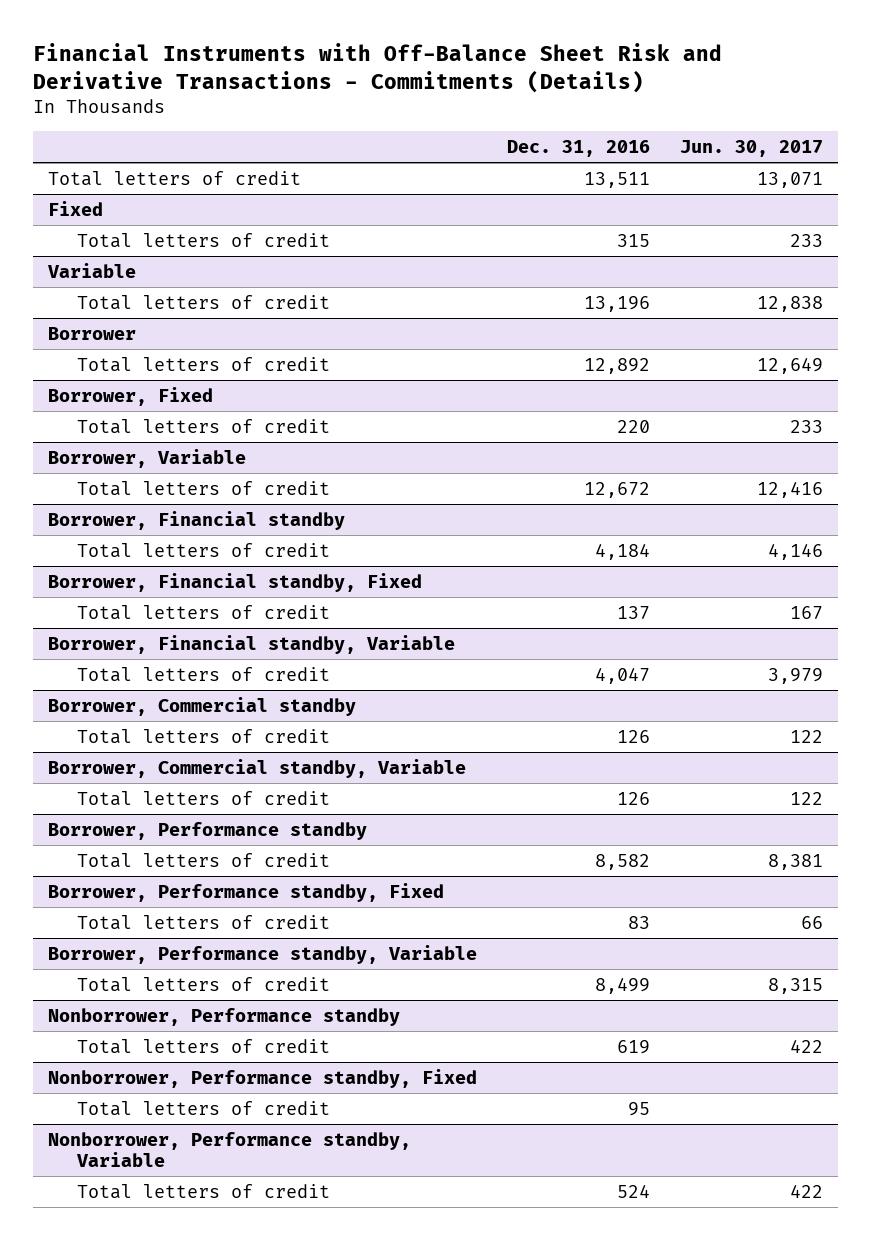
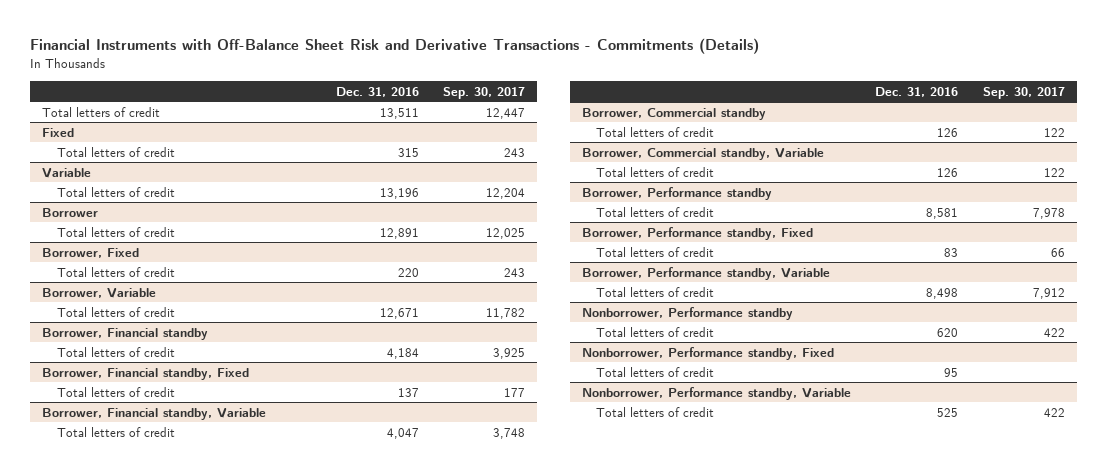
- | Dec. 31, 2016 | Jun. 30, 2017
+ | Dec. 31, 2016 | Sep. 30, 2017
@ Borrower
- Total letters of credit | 12,892 | 12,649
+ Total letters of credit | 12,891 | 12,025
@ Borrower, Variable
- Total letters of credit | 12,672 | 12,416
+ Total letters of credit | 12,671 | 11,782
@ Borrower, Performance standby
- Total letters of credit | 8,582 | 8,381
+ Total letters of credit | 8,581 | 7,978
@ Borrower, Performance standby, Variable
- Total letters of credit | 8,499 | 8,315
+ Total letters of credit | 8,498 | 7,912
@ Nonborrower, Performance standby
- Total letters of credit | 619 | 422
+ Total letters of credit | 620 | 422
@ Nonborrower, Performance standby, Variable
- Total letters of credit | 524 | 422
+ Total letters of credit | 525 | 422

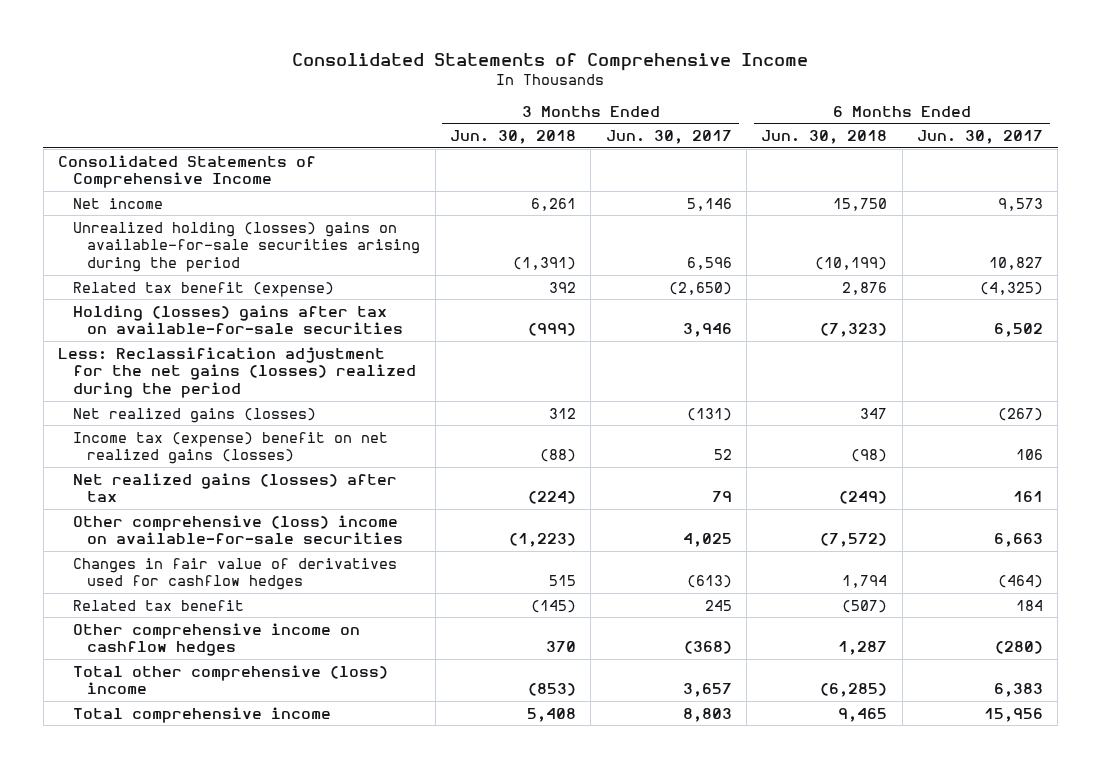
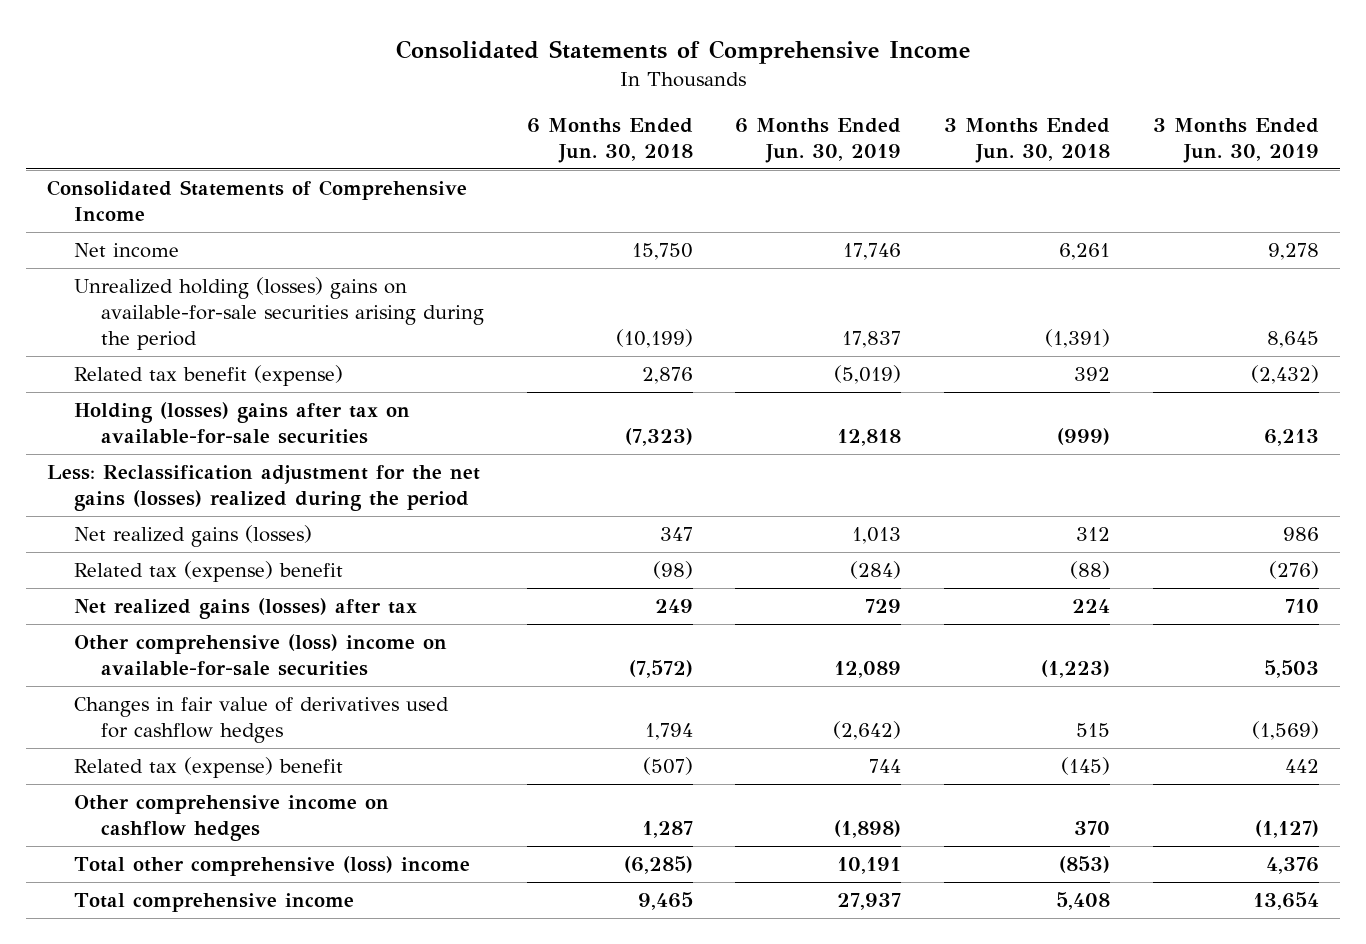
- | 3 Months Ended Jun. 30, 2018 | 3 Months Ended Jun. 30, 2017 | 6 Months Ended Jun. 30, 2018 | 6 Months Ended Jun. 30, 2017
+ | 6 Months Ended Jun. 30, 2018 | 6 Months Ended Jun. 30, 2019 | 3 Months Ended Jun. 30, 2018 | 3 Months Ended Jun. 30, 2019
- Income tax (expense) benefit on net realized gains (losses) | (88) | 52 | (98) | 106
- Net realized gains (losses) after tax | (224) | 79 | (249) | 161
+ Related tax (expense) benefit | (98) | (284) | (88) | (276)
+ Net realized gains (losses) after tax | 249 | 729 | 224 | 710
- Related tax benefit | (145) | 245 | (507) | 184
+ Related tax (expense) benefit | (507) | 744 | (145) | 442

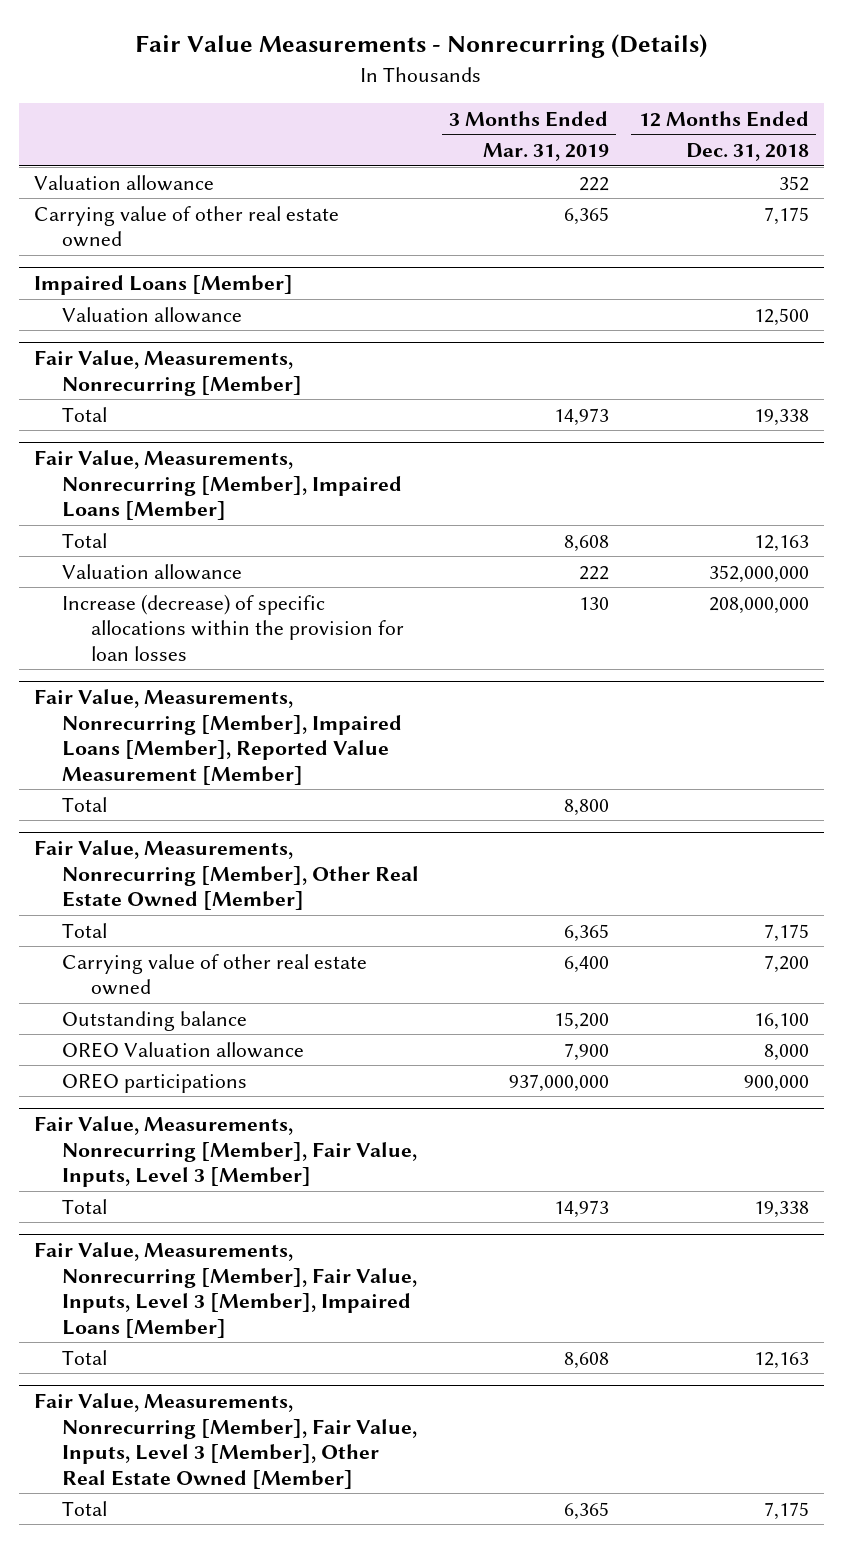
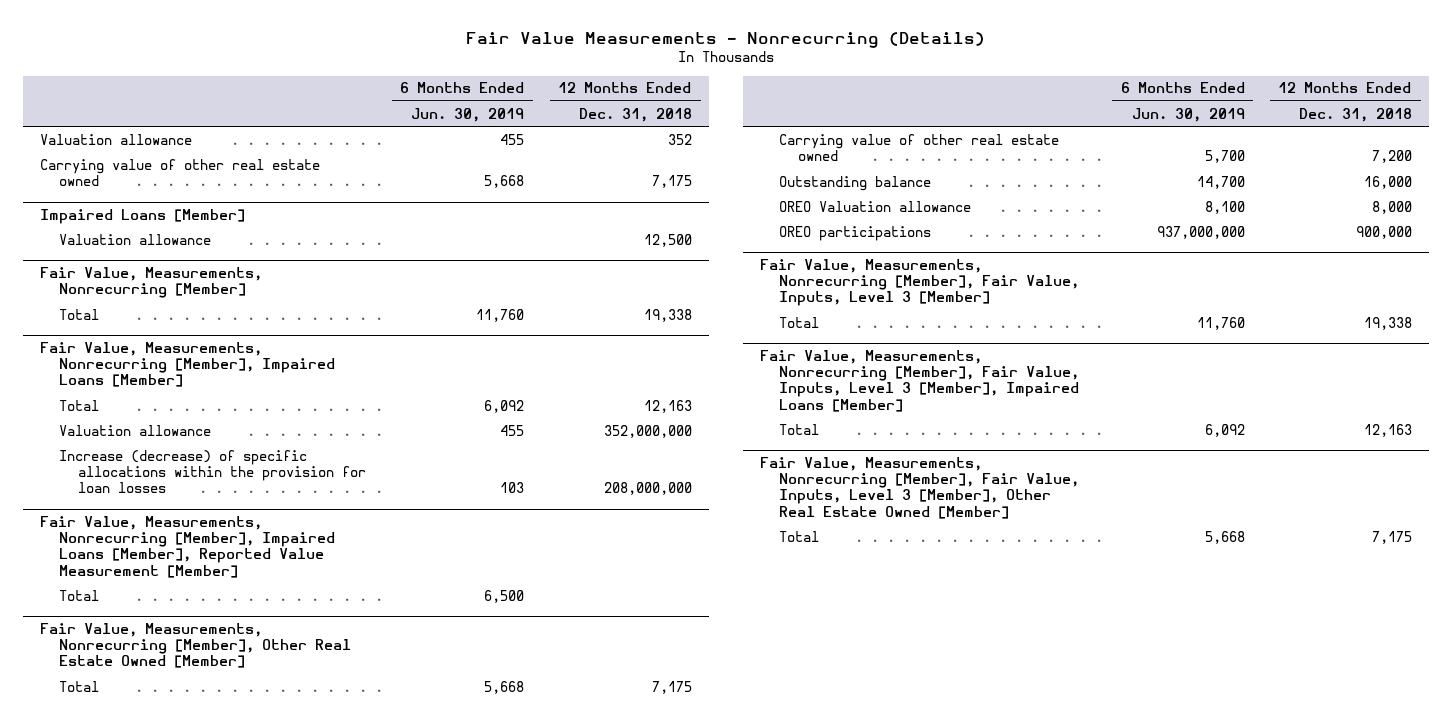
- | 3 Months Ended Mar. 31, 2019 | 12 Months Ended Dec. 31, 2018
+ | 6 Months Ended Jun. 30, 2019 | 12 Months Ended Dec. 31, 2018
@ Fair Value, Measurements, Nonrecurring [Member], Other Real Estate Owned [Member]
- Outstanding balance | 15,200 | 16,100
+ Outstanding balance | 14,700 | 16,000

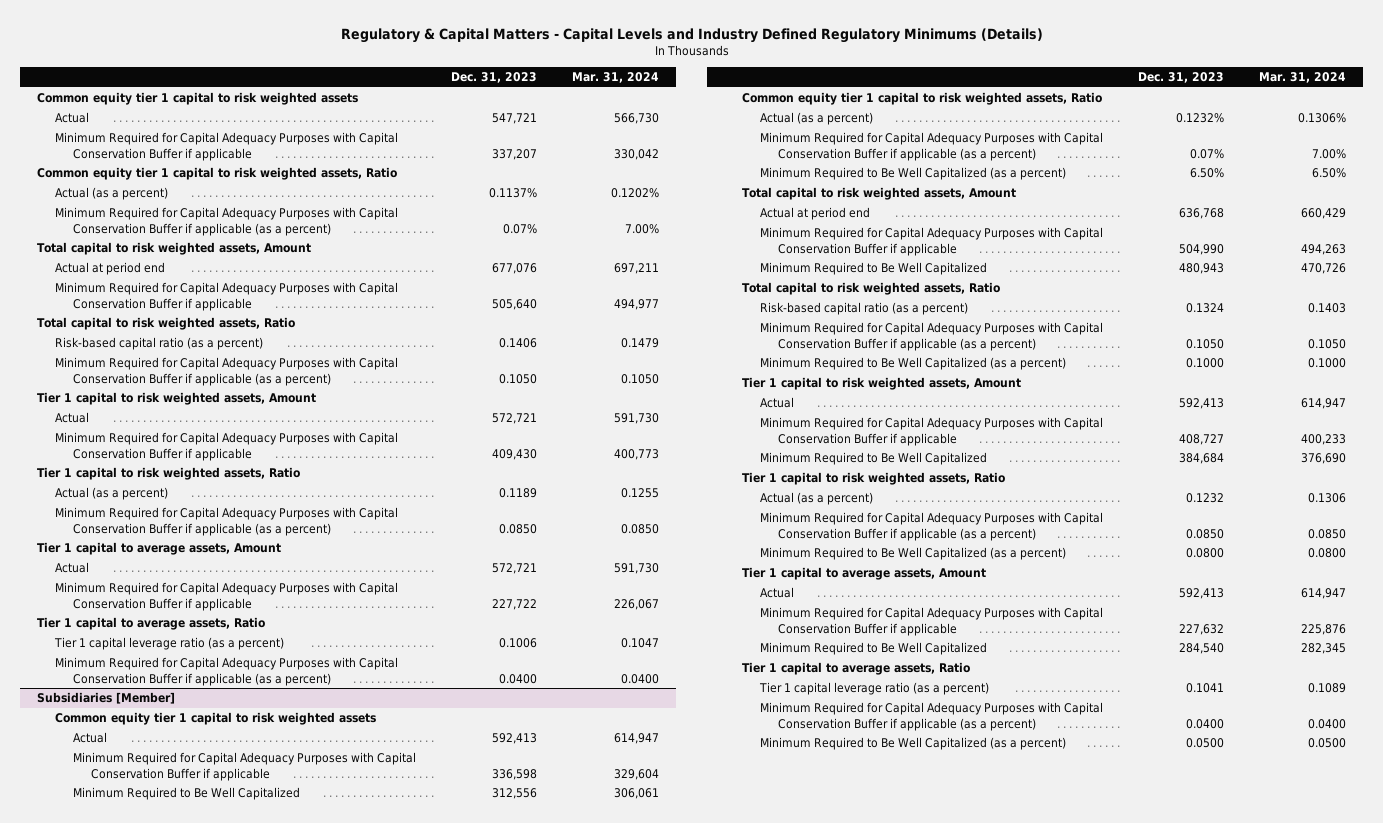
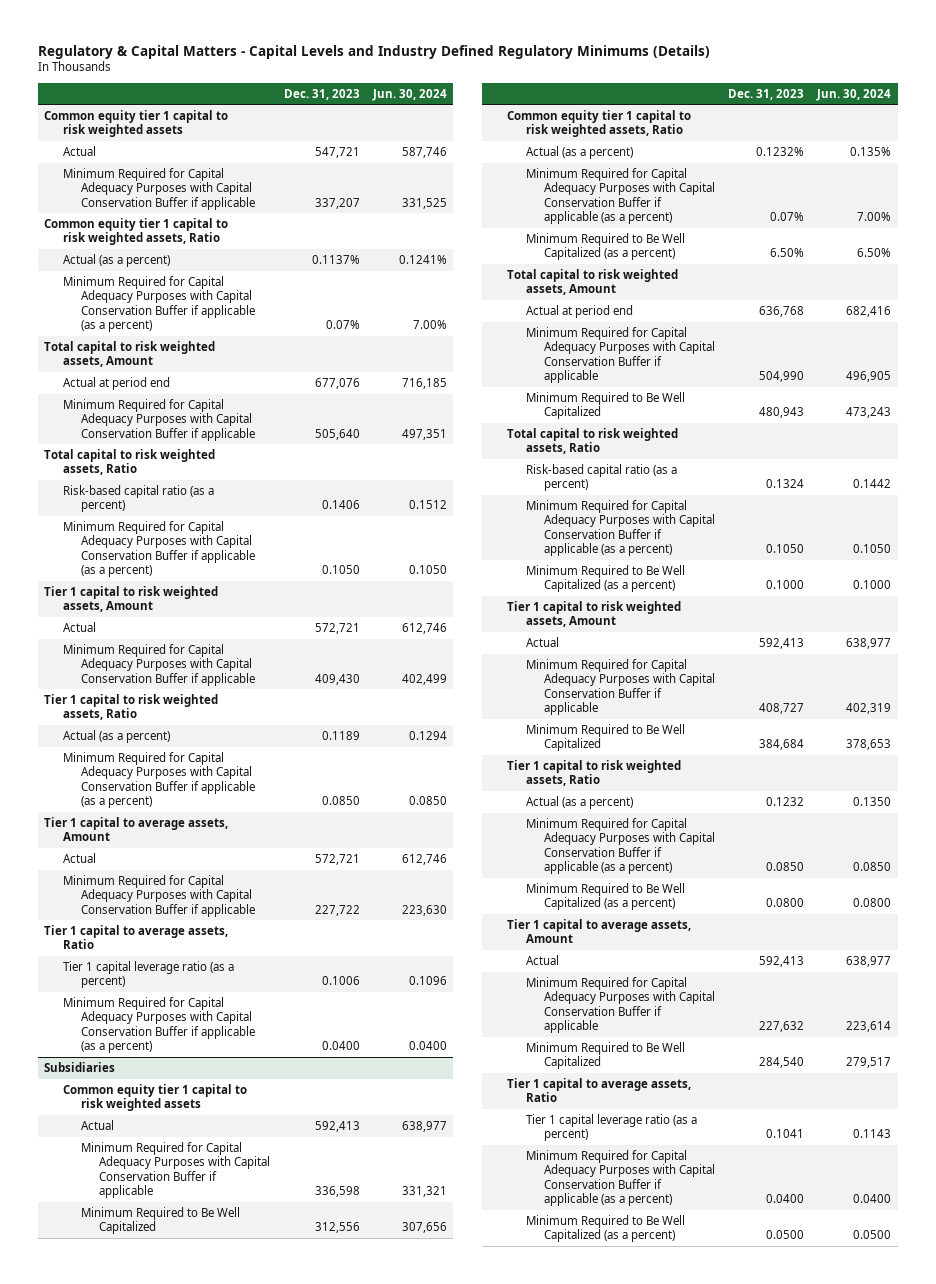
- | Dec. 31, 2023 | Mar. 31, 2024
+ | Dec. 31, 2023 | Jun. 30, 2024
- Subsidiaries [Member]
+ Subsidiaries

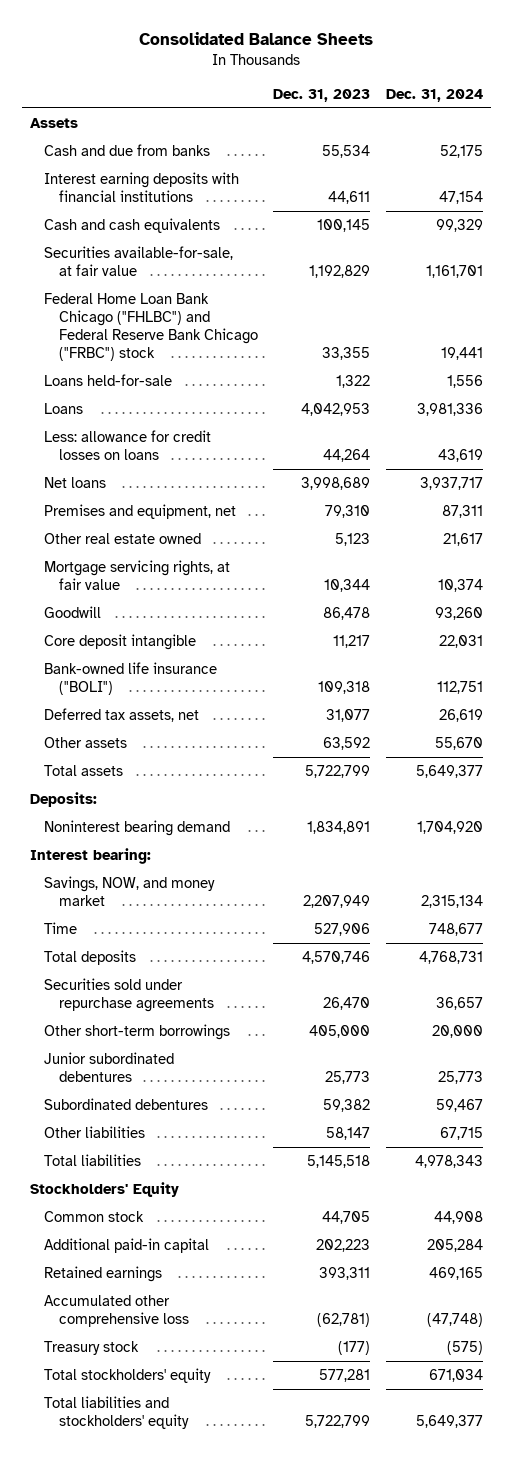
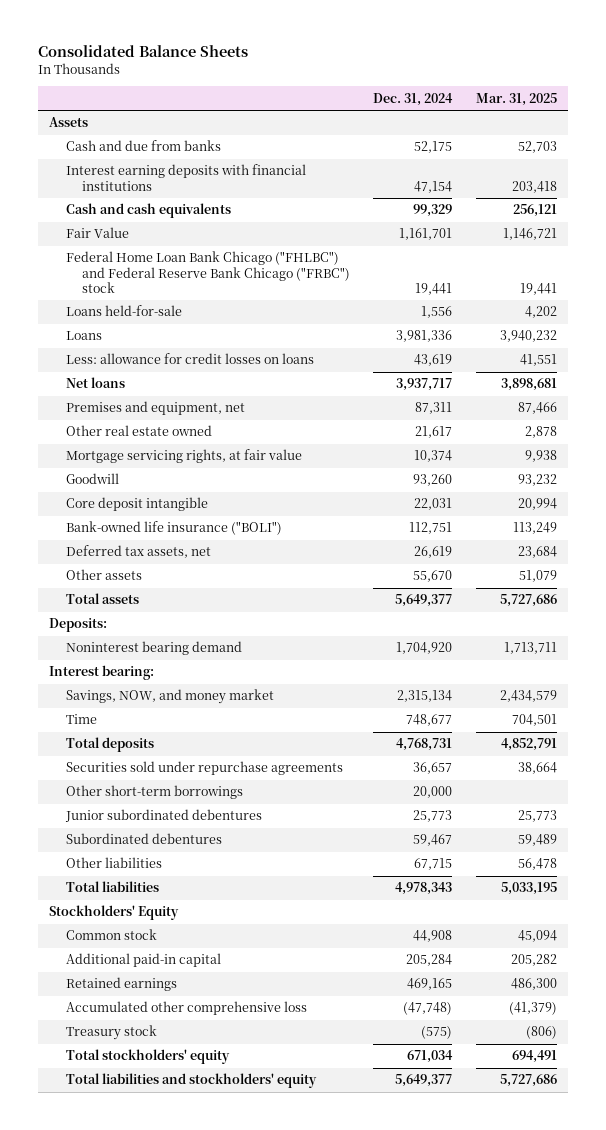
- | Dec. 31, 2023 | Dec. 31, 2024
+ | Dec. 31, 2024 | Mar. 31, 2025
- Securities available-for-sale, at fair value | 1,192,829 | 1,161,701
+ Fair Value | 1,161,701 | 1,146,721

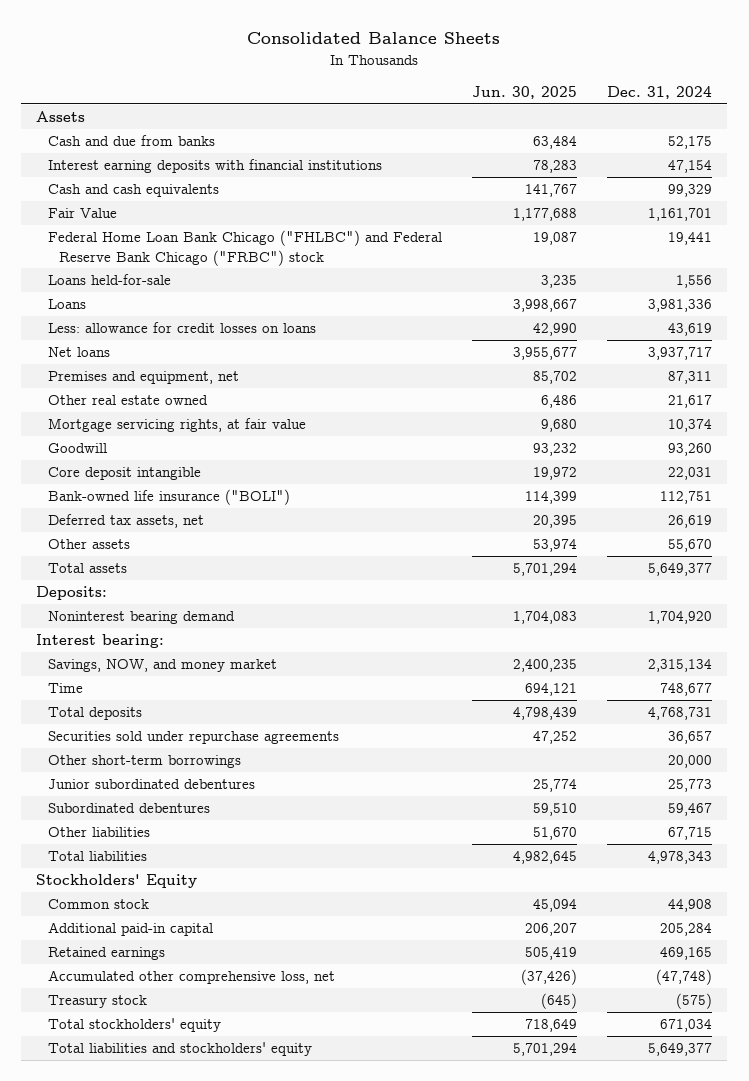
- | Dec. 31, 2024 | Mar. 31, 2025
+ | Jun. 30, 2025 | Dec. 31, 2024
- Accumulated other comprehensive loss | (47,748) | (41,379)
+ Accumulated other comprehensive loss, net | (37,426) | (47,748)

